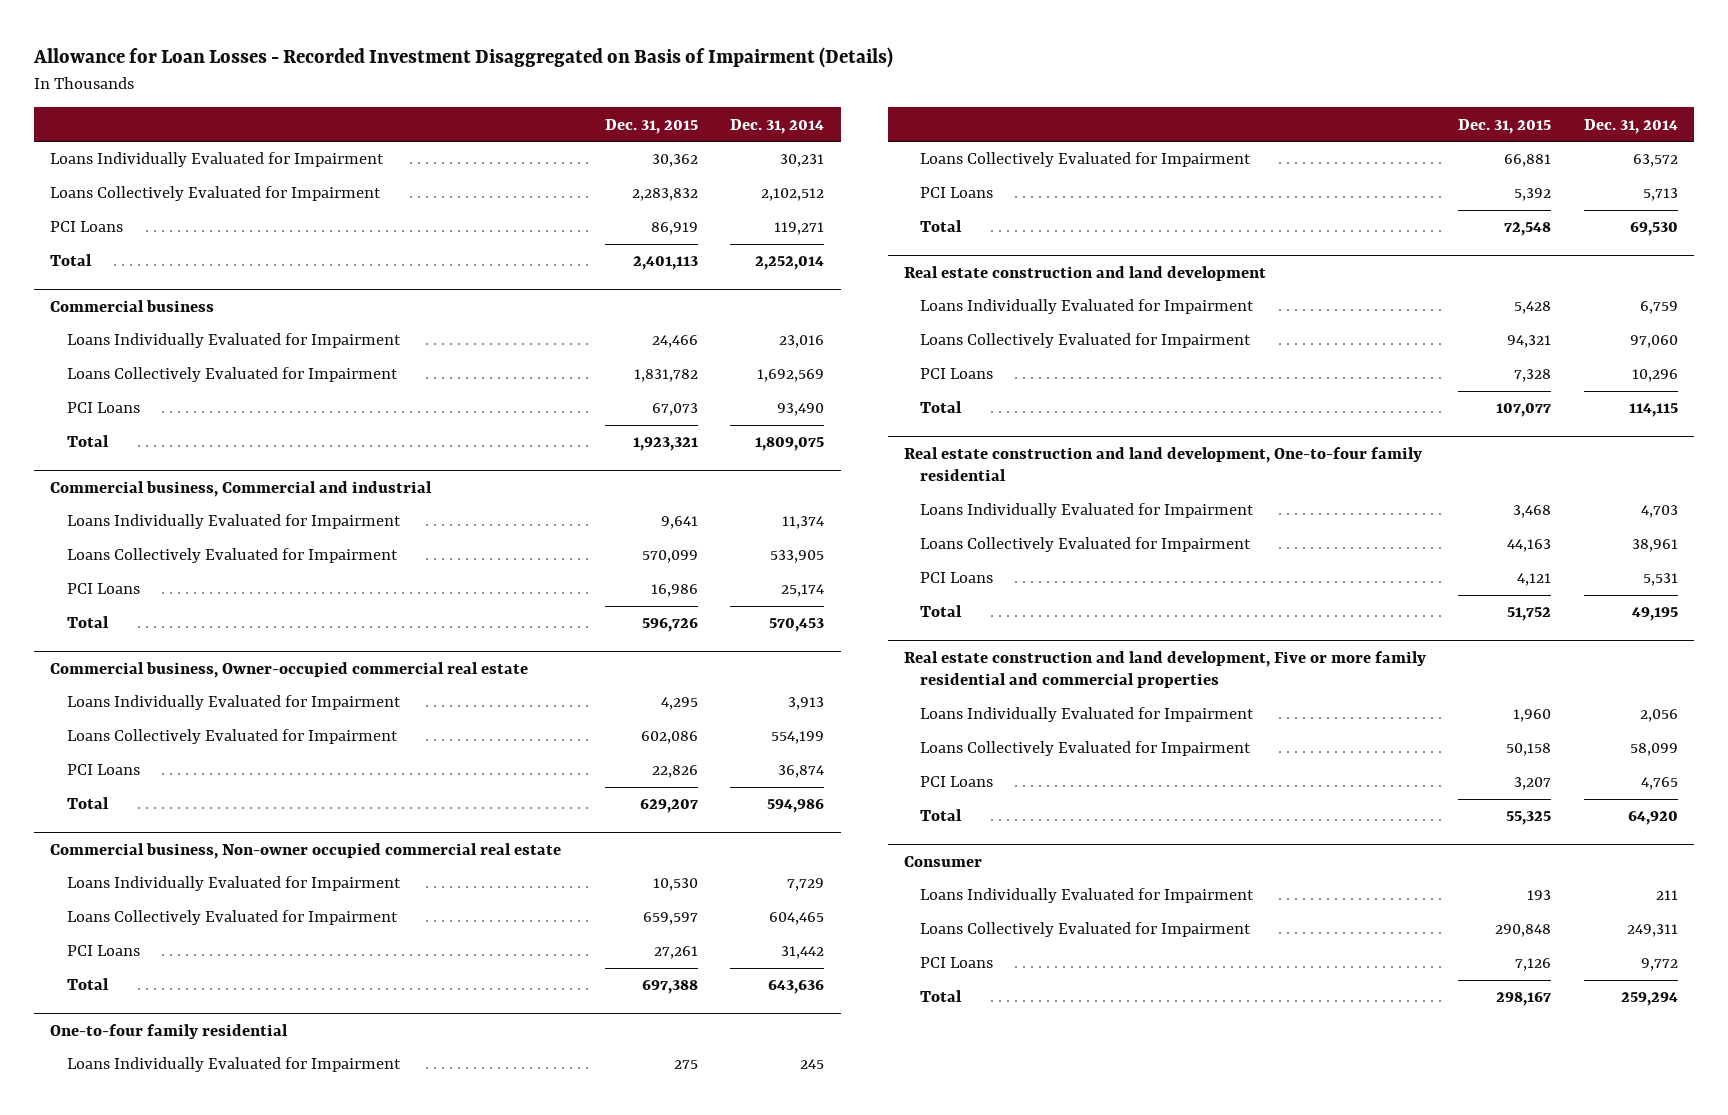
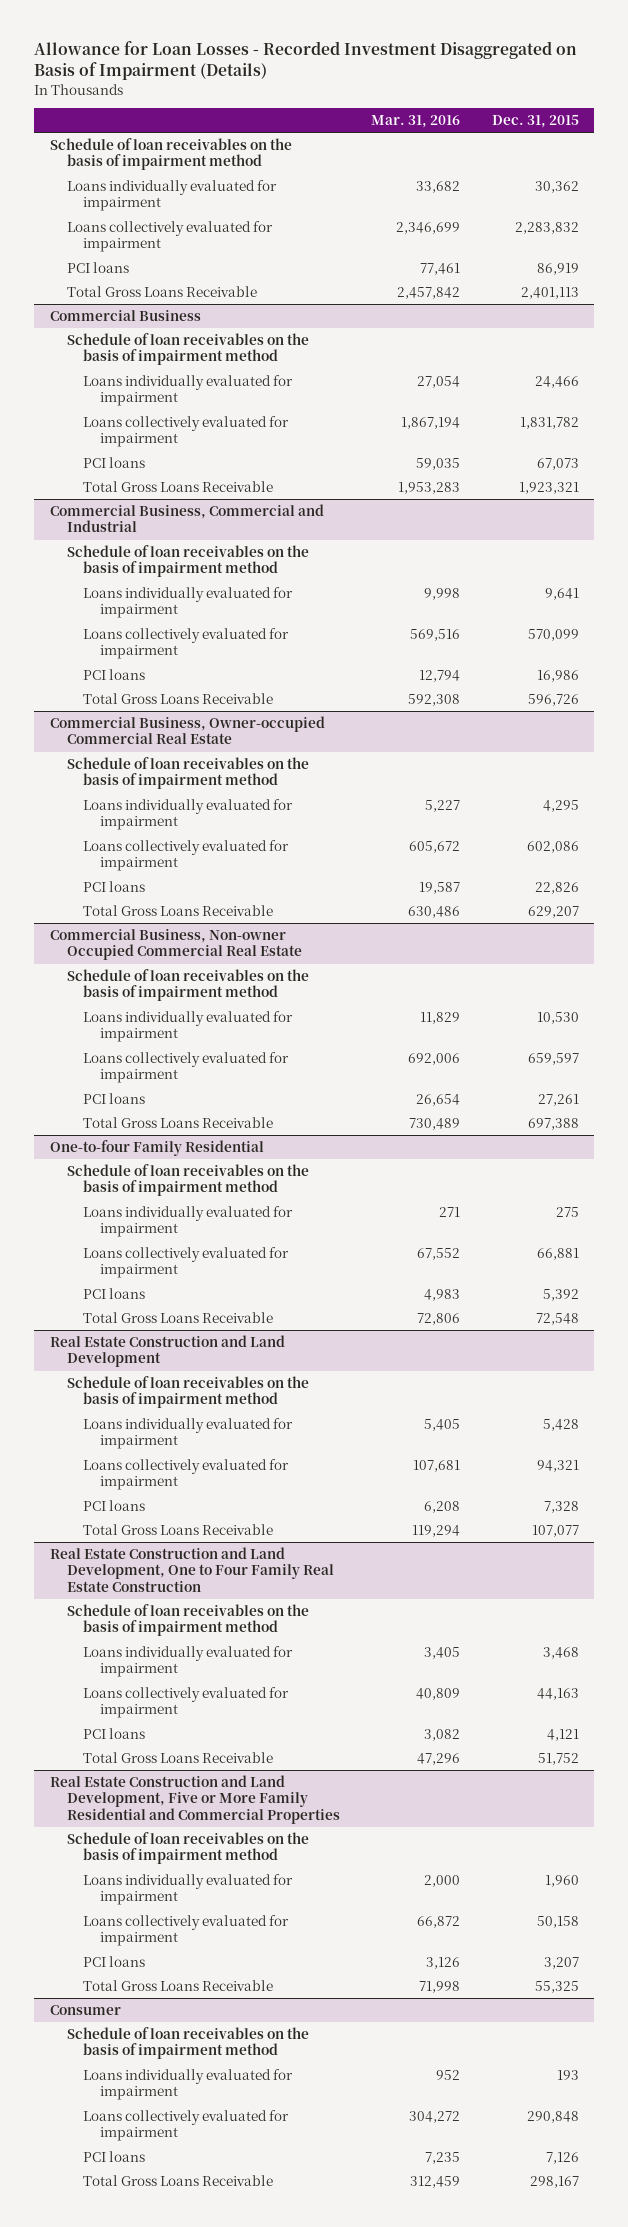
- | Dec. 31, 2015 | Dec. 31, 2014
+ | Mar. 31, 2016 | Dec. 31, 2015
- Loans Individually Evaluated for Impairment | 30,362 | 30,231
- Loans Collectively Evaluated for Impairment | 2,283,832 | 2,102,512
- PCI Loans | 86,919 | 119,271
- Total | 2,401,113 | 2,252,014
- Commercial business
- Loans Individually Evaluated for Impairment | 24,466 | 23,016
- Loans Collectively Evaluated for Impairment | 1,831,782 | 1,692,569
- PCI Loans | 67,073 | 93,490
- Total | 1,923,321 | 1,809,075
- Commercial business, Commercial and industrial
- Loans Individually Evaluated for Impairment | 9,641 | 11,374
- Loans Collectively Evaluated for Impairment | 570,099 | 533,905
- PCI Loans | 16,986 | 25,174
- Total | 596,726 | 570,453
- Commercial business, Owner-occupied commercial real estate
- Loans Individually Evaluated for Impairment | 4,295 | 3,913
- Loans Collectively Evaluated for Impairment | 602,086 | 554,199
- PCI Loans | 22,826 | 36,874
- Total | 629,207 | 594,986
- Commercial business, Non-owner occupied commercial real estate
- Loans Individually Evaluated for Impairment | 10,530 | 7,729
- Loans Collectively Evaluated for Impairment | 659,597 | 604,465
- PCI Loans | 27,261 | 31,442
- Total | 697,388 | 643,636
- One-to-four family residential
- Loans Individually Evaluated for Impairment | 275 | 245
- Loans Collectively Evaluated for Impairment | 66,881 | 63,572
- PCI Loans | 5,392 | 5,713
- Total | 72,548 | 69,530
- Real estate construction and land development
- Loans Individually Evaluated for Impairment | 5,428 | 6,759
- Loans Collectively Evaluated for Impairment | 94,321 | 97,060
- PCI Loans | 7,328 | 10,296
- Total | 107,077 | 114,115
- Real estate construction and land development, One-to-four family residential
- Loans Individually Evaluated for Impairment | 3,468 | 4,703
- Loans Collectively Evaluated for Impairment | 44,163 | 38,961
- PCI Loans | 4,121 | 5,531
- Total | 51,752 | 49,195
- Real estate construction and land development, Five or more family residential and commercial properties
- Loans Individually Evaluated for Impairment | 1,960 | 2,056
- Loans Collectively Evaluated for Impairment | 50,158 | 58,099
- PCI Loans | 3,207 | 4,765
- Total | 55,325 | 64,920
+ Schedule of loan receivables on the basis of impairment method
+ Loans individually evaluated for impairment | 33,682 | 30,362
+ Loans collectively evaluated for impairment | 2,346,699 | 2,283,832
+ PCI loans | 77,461 | 86,919
+ Total Gross Loans Receivable | 2,457,842 | 2,401,113
+ Commercial Business
+ Schedule of loan receivables on the basis of impairment method
+ Loans individually evaluated for impairment | 27,054 | 24,466
+ Loans collectively evaluated for impairment | 1,867,194 | 1,831,782
+ PCI loans | 59,035 | 67,073
+ Total Gross Loans Receivable | 1,953,283 | 1,923,321
+ Commercial Business, Commercial and Industrial
+ Schedule of loan receivables on the basis of impairment method
+ Loans individually evaluated for impairment | 9,998 | 9,641
+ Loans collectively evaluated for impairment | 569,516 | 570,099
+ PCI loans | 12,794 | 16,986
+ Total Gross Loans Receivable | 592,308 | 596,726
+ Commercial Business, Owner-occupied Commercial Real Estate
+ Schedule of loan receivables on the basis of impairment method
+ Loans individually evaluated for impairment | 5,227 | 4,295
+ Loans collectively evaluated for impairment | 605,672 | 602,086
+ PCI loans | 19,587 | 22,826
+ Total Gross Loans Receivable | 630,486 | 629,207
+ Commercial Business, Non-owner Occupied Commercial Real Estate
+ Schedule of loan receivables on the basis of impairment method
+ Loans individually evaluated for impairment | 11,829 | 10,530
+ Loans collectively evaluated for impairment | 692,006 | 659,597
+ PCI loans | 26,654 | 27,261
+ Total Gross Loans Receivable | 730,489 | 697,388
+ One-to-four Family Residential
+ Schedule of loan receivables on the basis of impairment method
+ Loans individually evaluated for impairment | 271 | 275
+ Loans collectively evaluated for impairment | 67,552 | 66,881
+ PCI loans | 4,983 | 5,392
+ Total Gross Loans Receivable | 72,806 | 72,548
+ Real Estate Construction and Land Development
+ Schedule of loan receivables on the basis of impairment method
+ Loans individually evaluated for impairment | 5,405 | 5,428
+ Loans collectively evaluated for impairment | 107,681 | 94,321
+ PCI loans | 6,208 | 7,328
+ Total Gross Loans Receivable | 119,294 | 107,077
+ Real Estate Construction and Land Development, One to Four Family Real Estate Construction
+ Schedule of loan receivables on the basis of impairment method
+ Loans individually evaluated for impairment | 3,405 | 3,468
+ Loans collectively evaluated for impairment | 40,809 | 44,163
+ PCI loans | 3,082 | 4,121
+ Total Gross Loans Receivable | 47,296 | 51,752
+ Real Estate Construction and Land Development, Five or More Family Residential and Commercial Properties
+ Schedule of loan receivables on the basis of impairment method
+ Loans individually evaluated for impairment | 2,000 | 1,960
+ Loans collectively evaluated for impairment | 66,872 | 50,158
+ PCI loans | 3,126 | 3,207
+ Total Gross Loans Receivable | 71,998 | 55,325
@ Consumer
- Loans Individually Evaluated for Impairment | 193 | 211
- Loans Collectively Evaluated for Impairment | 290,848 | 249,311
- PCI Loans | 7,126 | 9,772
- Total | 298,167 | 259,294
+ Schedule of loan receivables on the basis of impairment method
+ Loans individually evaluated for impairment | 952 | 193
+ Loans collectively evaluated for impairment | 304,272 | 290,848
+ PCI loans | 7,235 | 7,126
+ Total Gross Loans Receivable | 312,459 | 298,167

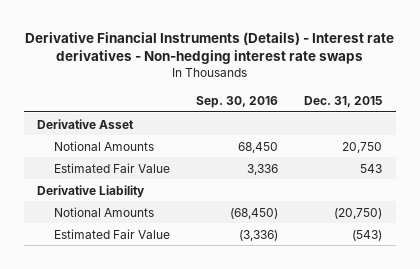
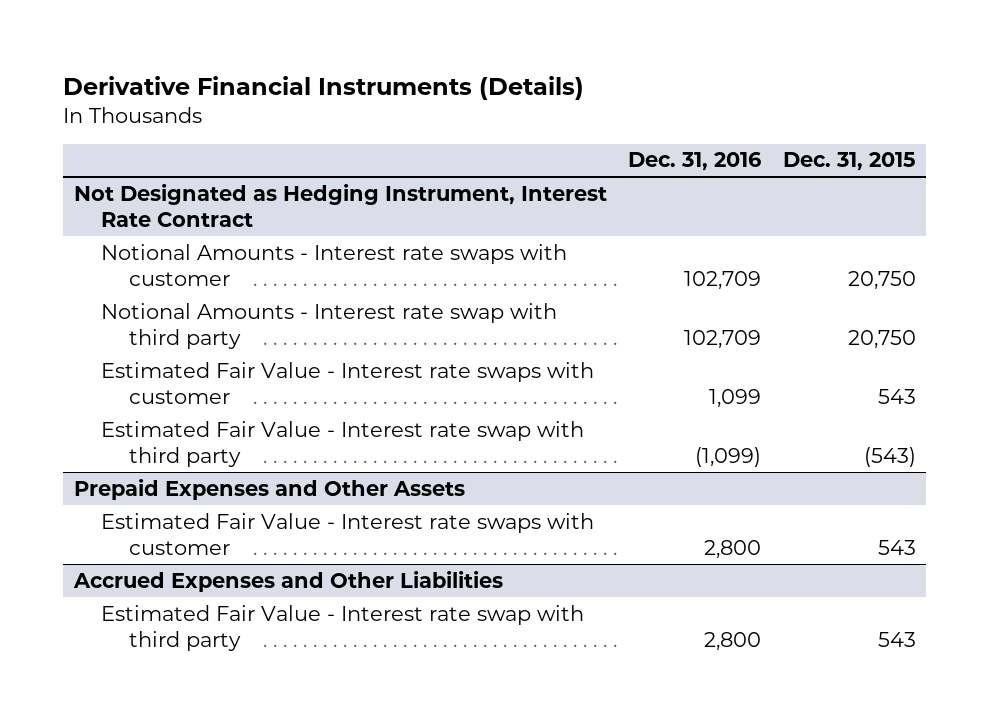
- Derivative Financial Instruments (Details) - Interest rate derivatives - Non-hedging interest rate swaps
+ Derivative Financial Instruments (Details)
- | Sep. 30, 2016 | Dec. 31, 2015
+ | Dec. 31, 2016 | Dec. 31, 2015
- Derivative Asset
- Notional Amounts | 68,450 | 20,750
- Estimated Fair Value | 3,336 | 543
- Derivative Liability
- Notional Amounts | (68,450) | (20,750)
- Estimated Fair Value | (3,336) | (543)
+ Not Designated as Hedging Instrument, Interest Rate Contract
+ Notional Amounts - Interest rate swaps with customer | 102,709 | 20,750
+ Notional Amounts - Interest rate swap with third party | 102,709 | 20,750
+ Estimated Fair Value - Interest rate swaps with customer | 1,099 | 543
+ Estimated Fair Value - Interest rate swap with third party | (1,099) | (543)
+ Prepaid Expenses and Other Assets
+ Estimated Fair Value - Interest rate swaps with customer | 2,800 | 543
+ Accrued Expenses and Other Liabilities
+ Estimated Fair Value - Interest rate swap with third party | 2,800 | 543

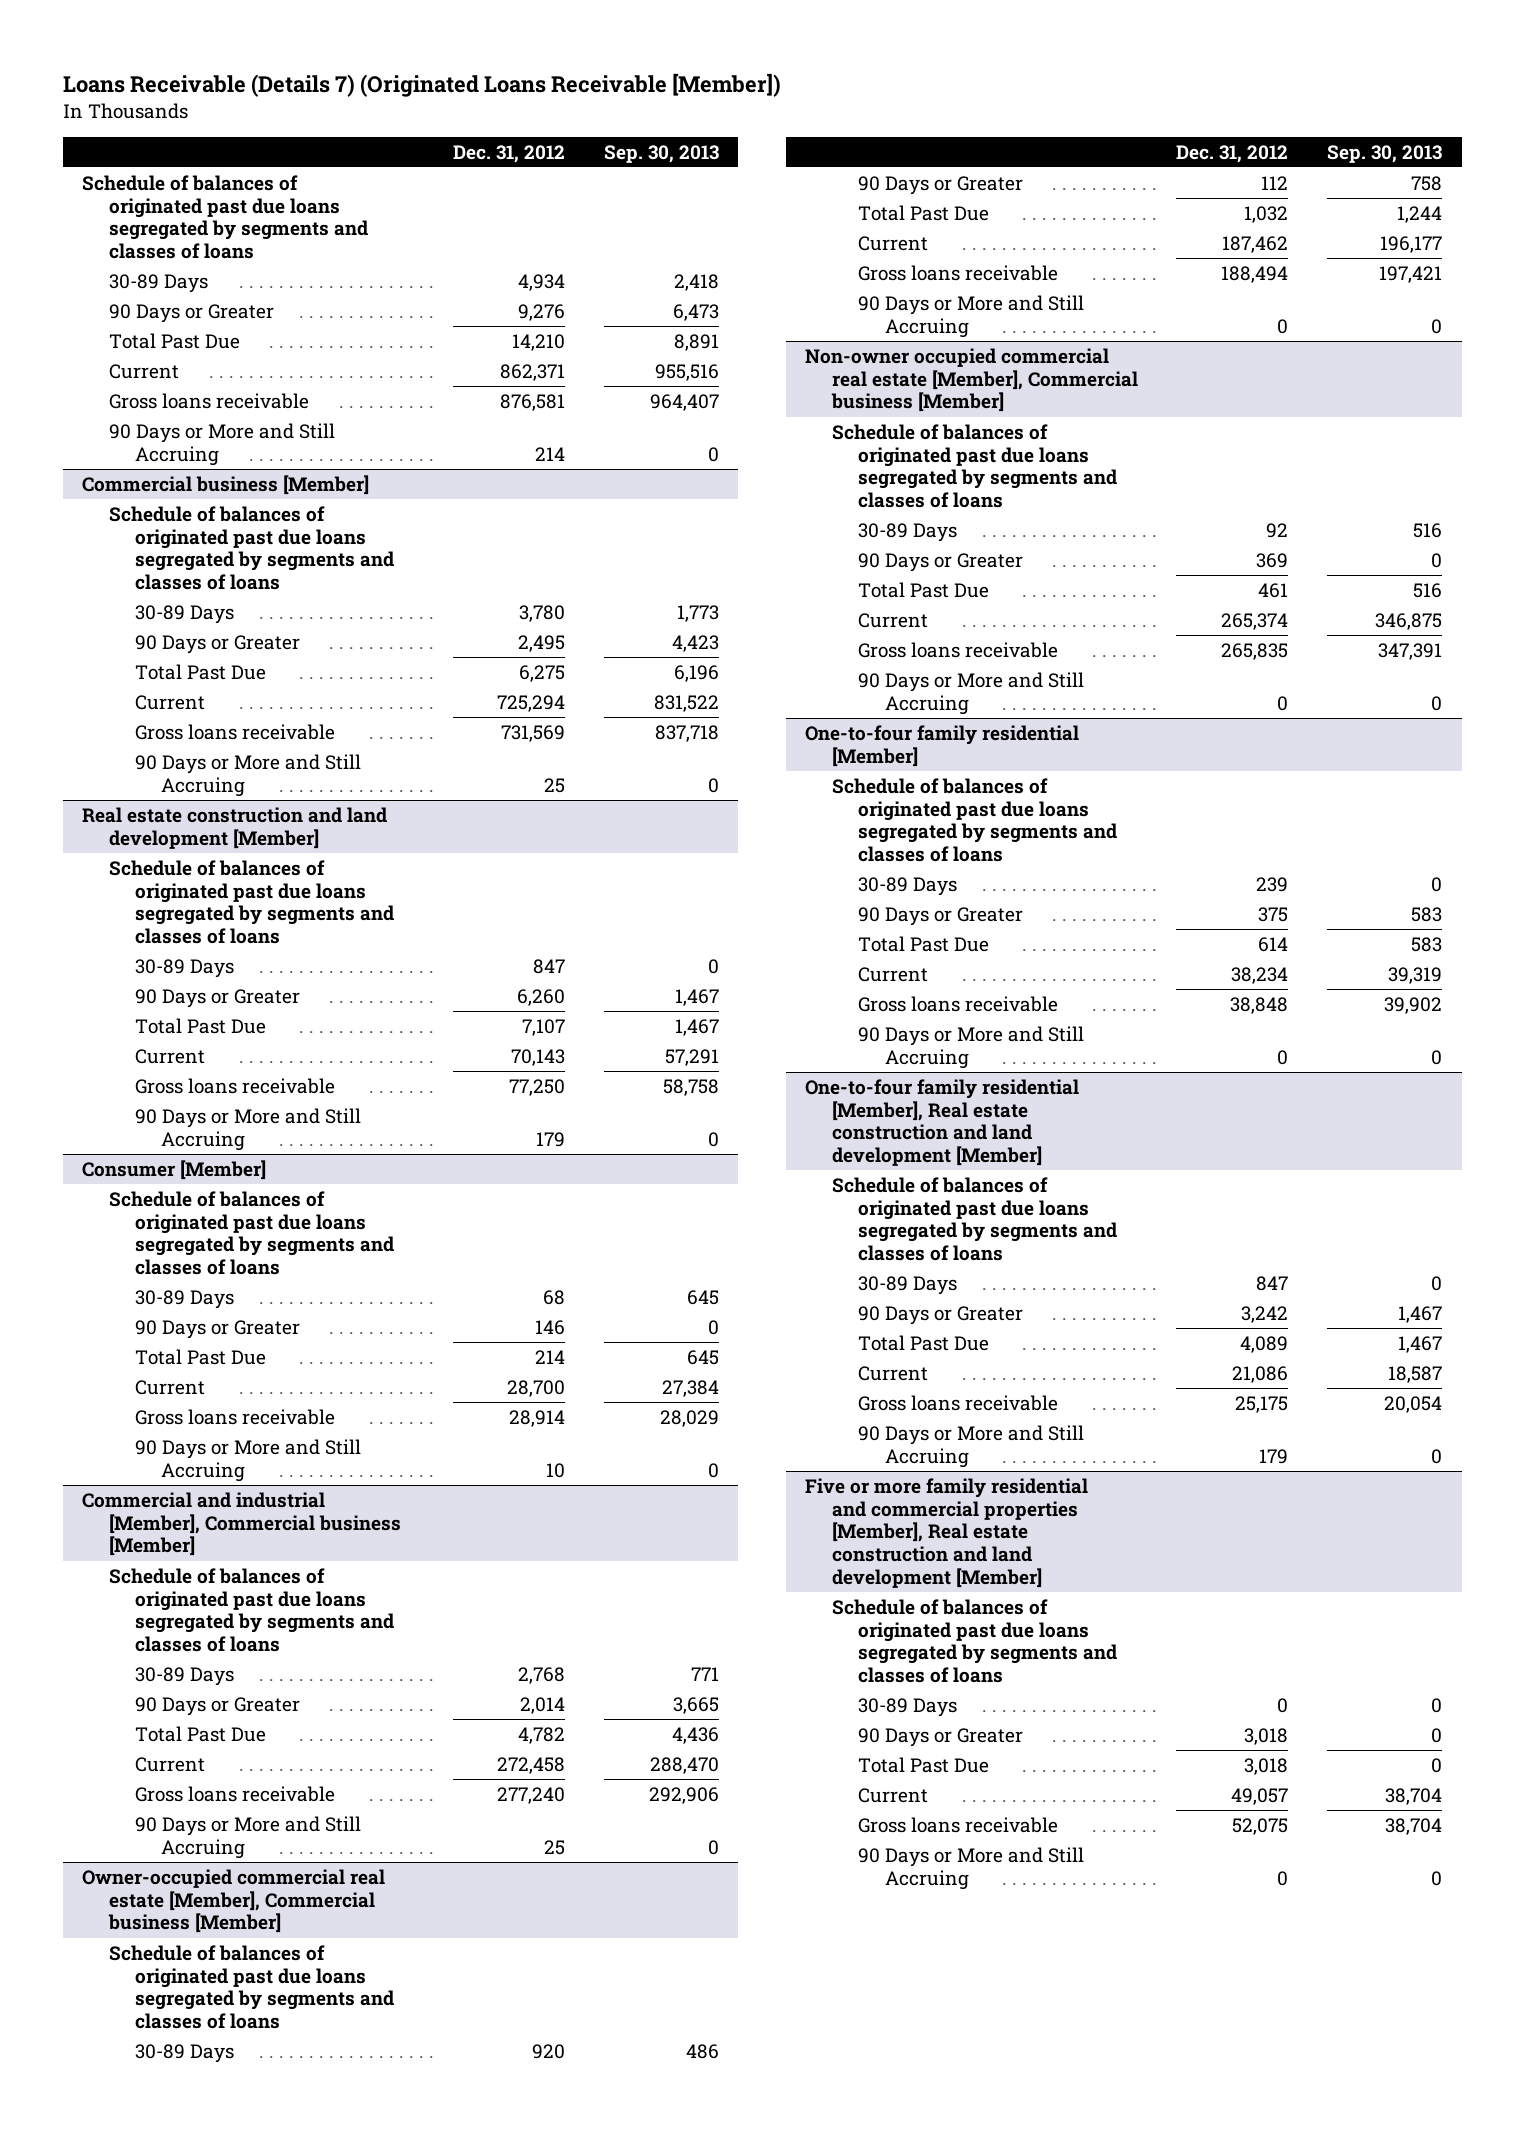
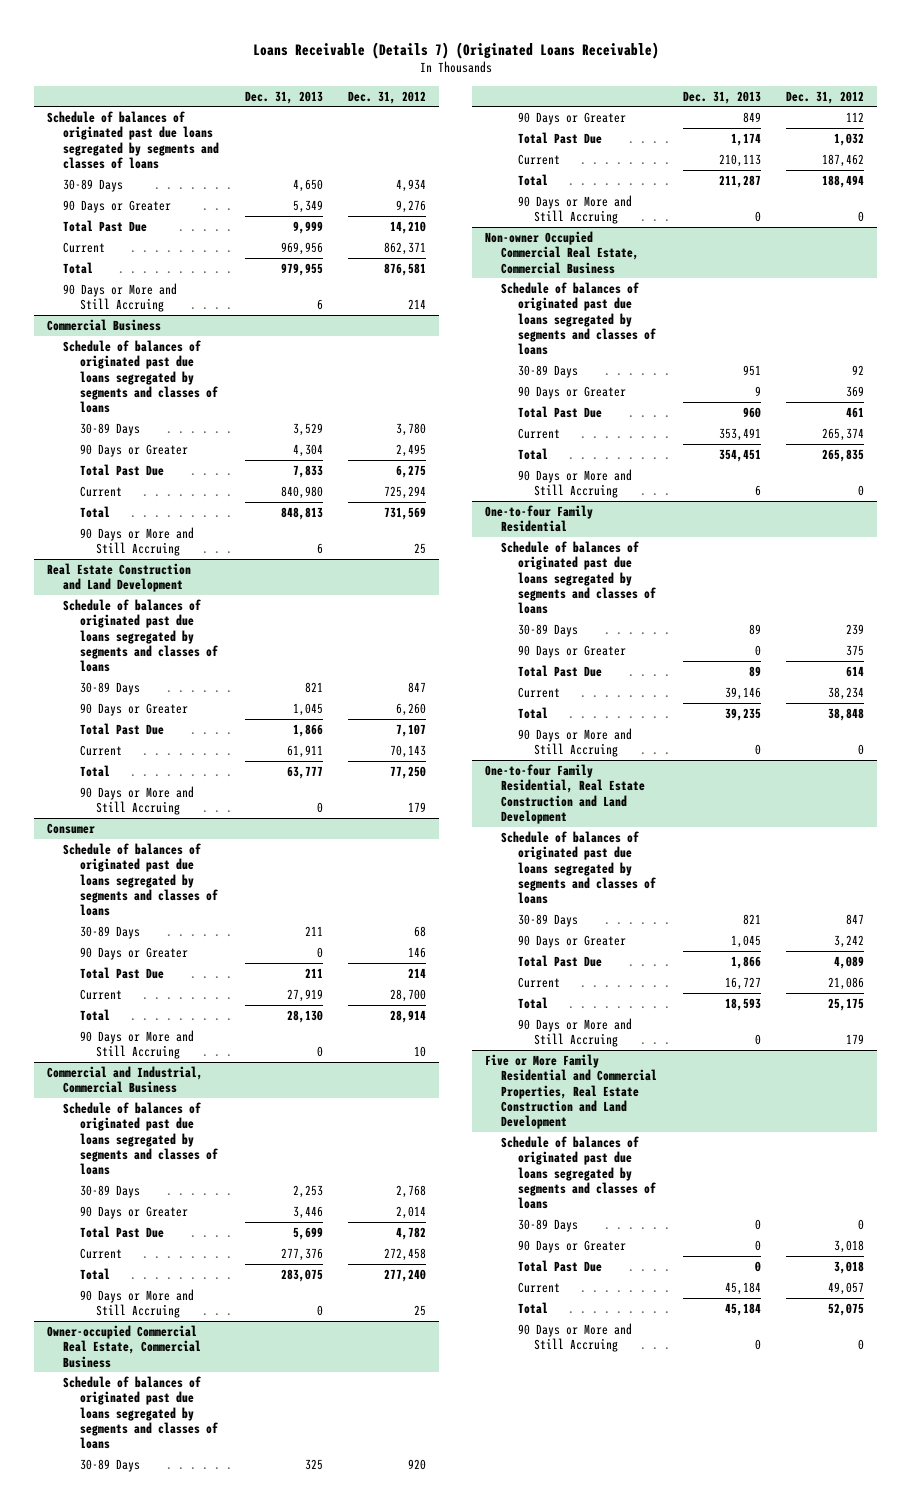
- Loans Receivable (Details 7) (Originated Loans Receivable [Member])
+ Loans Receivable (Details 7) (Originated Loans Receivable)
- | Dec. 31, 2012 | Sep. 30, 2013
+ | Dec. 31, 2013 | Dec. 31, 2012
- Gross loans receivable | 876,581 | 964,407
+ Total | 979,955 | 876,581
- Commercial business [Member]
+ Commercial Business
- Gross loans receivable | 731,569 | 837,718
+ Total | 848,813 | 731,569
- Real estate construction and land development [Member]
+ Real Estate Construction and Land Development
- Gross loans receivable | 77,250 | 58,758
+ Total | 63,777 | 77,250
- Consumer [Member]
+ Consumer
- Gross loans receivable | 28,914 | 28,029
+ Total | 28,130 | 28,914
- Commercial and industrial [Member], Commercial business [Member]
+ Commercial and Industrial, Commercial Business
- Gross loans receivable | 277,240 | 292,906
+ Total | 283,075 | 277,240
- Owner-occupied commercial real estate [Member], Commercial business [Member]
+ Owner-occupied Commercial Real Estate, Commercial Business
- Gross loans receivable | 188,494 | 197,421
+ Total | 211,287 | 188,494
- Non-owner occupied commercial real estate [Member], Commercial business [Member]
+ Non-owner Occupied Commercial Real Estate, Commercial Business
- Gross loans receivable | 265,835 | 347,391
+ Total | 354,451 | 265,835
- One-to-four family residential [Member]
+ One-to-four Family Residential
- Gross loans receivable | 38,848 | 39,902
+ Total | 39,235 | 38,848
- One-to-four family residential [Member], Real estate construction and land development [Member]
+ One-to-four Family Residential, Real Estate Construction and Land Development
- Gross loans receivable | 25,175 | 20,054
+ Total | 18,593 | 25,175
- Five or more family residential and commercial properties [Member], Real estate construction and land development [Member]
+ Five or More Family Residential and Commercial Properties, Real Estate Construction and Land Development
- Gross loans receivable | 52,075 | 38,704
+ Total | 45,184 | 52,075

